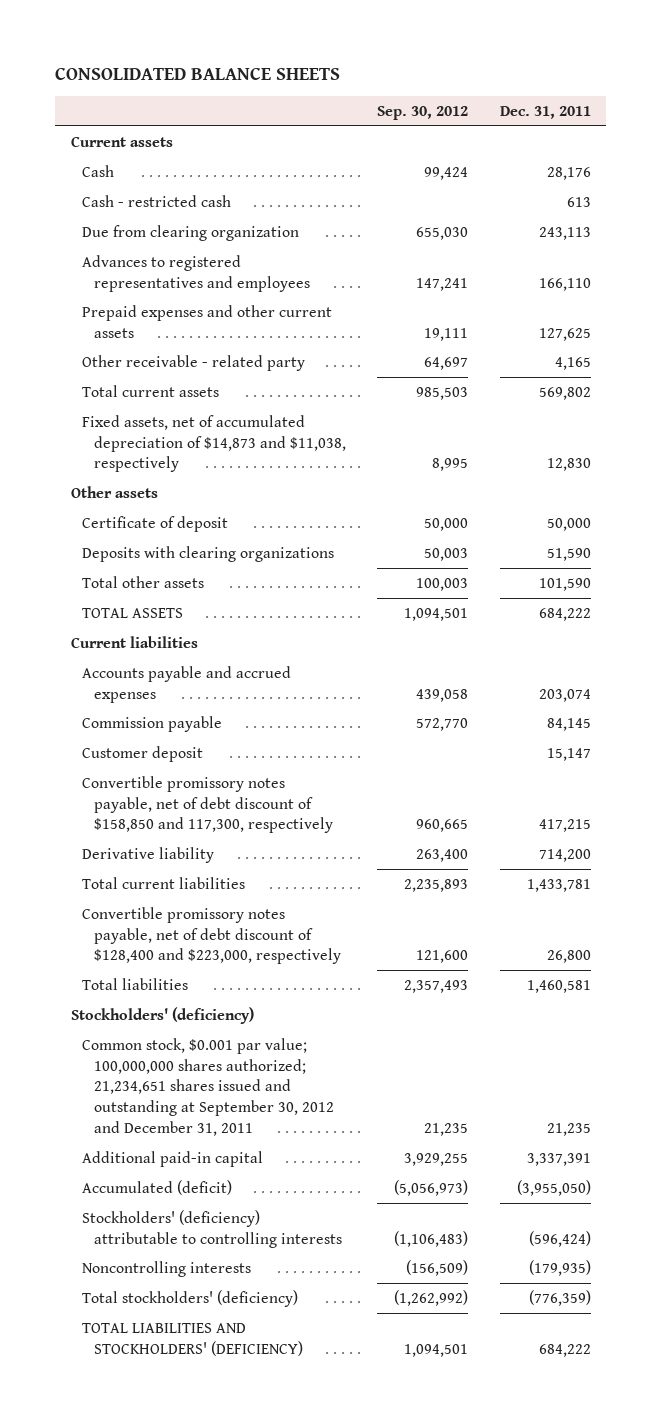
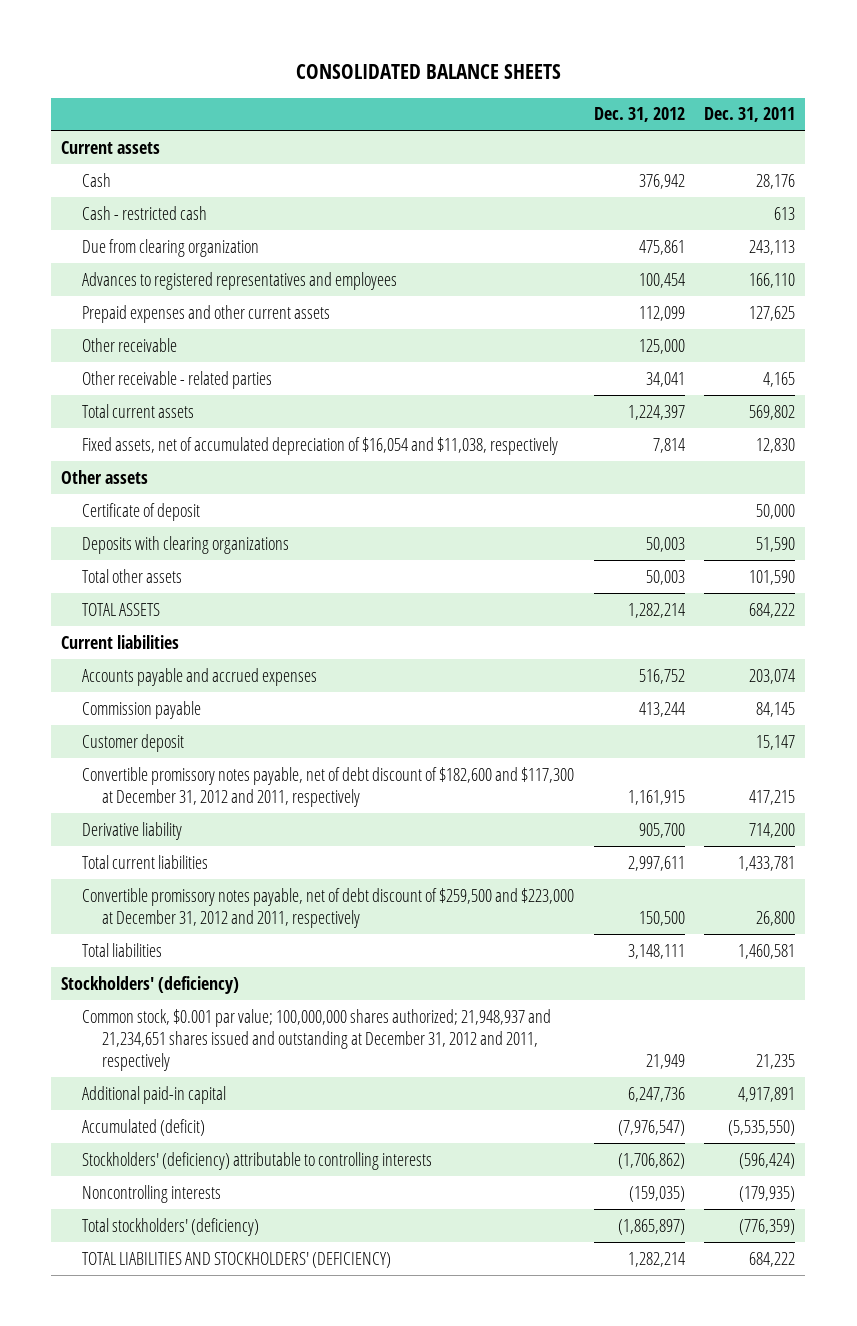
- | Sep. 30, 2012 | Dec. 31, 2011
+ | Dec. 31, 2012 | Dec. 31, 2011
- Other receivable - related party | 64,697 | 4,165
+ Other receivable | 125,000 |
+ Other receivable - related parties | 34,041 | 4,165
- Fixed assets, net of accumulated depreciation of $14,873 and $11,038, respectively | 8,995 | 12,830
+ Fixed assets, net of accumulated depreciation of $16,054 and $11,038, respectively | 7,814 | 12,830
- Convertible promissory notes payable, net of debt discount of $158,850 and 117,300, respectively | 960,665 | 417,215
+ Convertible promissory notes payable, net of debt discount of $182,600 and $117,300 at December 31, 2012 and 2011, respectively | 1,161,915 | 417,215
- Convertible promissory notes payable, net of debt discount of $128,400 and $223,000, respectively | 121,600 | 26,800
+ Convertible promissory notes payable, net of debt discount of $259,500 and $223,000 at December 31, 2012 and 2011, respectively | 150,500 | 26,800
- Common stock, $0.001 par value; 100,000,000 shares authorized; 21,234,651 shares issued and outstanding at September 30, 2012 and December 31, 2011 | 21,235 | 21,235
- Additional paid-in capital | 3,929,255 | 3,337,391
- Accumulated (deficit) | (5,056,973) | (3,955,050)
+ Common stock, $0.001 par value; 100,000,000 shares authorized; 21,948,937 and 21,234,651 shares issued and outstanding at December 31, 2012 and 2011, respectively | 21,949 | 21,235
+ Additional paid-in capital | 6,247,736 | 4,917,891
+ Accumulated (deficit) | (7,976,547) | (5,535,550)

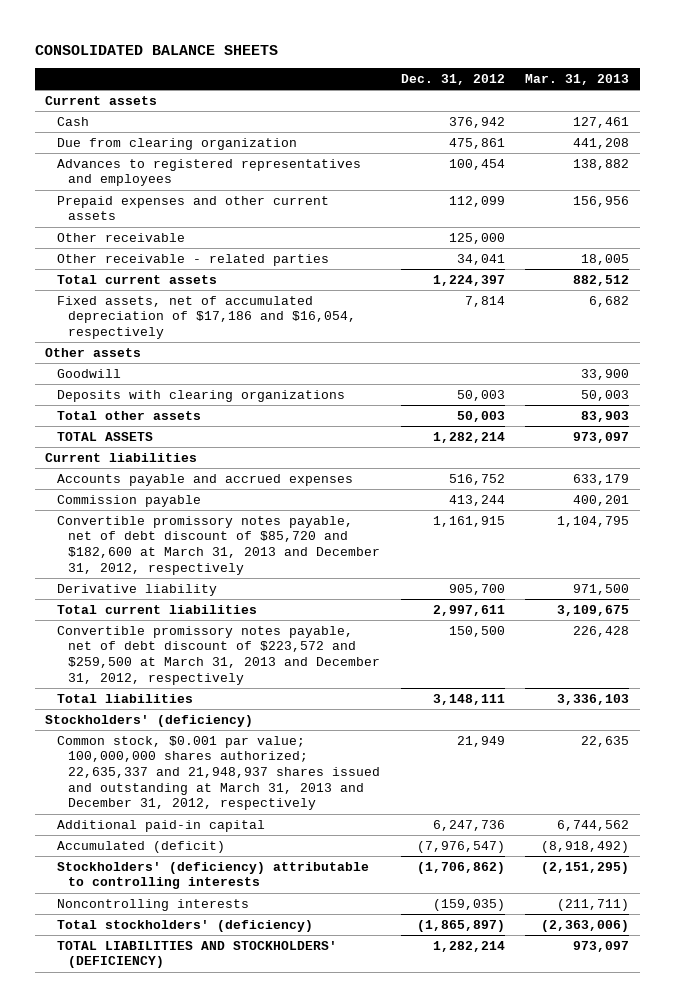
- | Dec. 31, 2012 | Dec. 31, 2011
+ | Dec. 31, 2012 | Mar. 31, 2013
- Cash - restricted cash | | 613
- Fixed assets, net of accumulated depreciation of $16,054 and $11,038, respectively | 7,814 | 12,830
+ Fixed assets, net of accumulated depreciation of $17,186 and $16,054, respectively | 7,814 | 6,682
- Certificate of deposit | | 50,000
+ Goodwill | | 33,900
- Customer deposit | | 15,147
- Convertible promissory notes payable, net of debt discount of $182,600 and $117,300 at December 31, 2012 and 2011, respectively | 1,161,915 | 417,215
+ Convertible promissory notes payable, net of debt discount of $85,720 and $182,600 at March 31, 2013 and December 31, 2012, respectively | 1,161,915 | 1,104,795
- Convertible promissory notes payable, net of debt discount of $259,500 and $223,000 at December 31, 2012 and 2011, respectively | 150,500 | 26,800
+ Convertible promissory notes payable, net of debt discount of $223,572 and $259,500 at March 31, 2013 and December 31, 2012, respectively | 150,500 | 226,428
- Common stock, $0.001 par value; 100,000,000 shares authorized; 21,948,937 and 21,234,651 shares issued and outstanding at December 31, 2012 and 2011, respectively | 21,949 | 21,235
+ Common stock, $0.001 par value; 100,000,000 shares authorized; 22,635,337 and 21,948,937 shares issued and outstanding at March 31, 2013 and December 31, 2012, respectively | 21,949 | 22,635

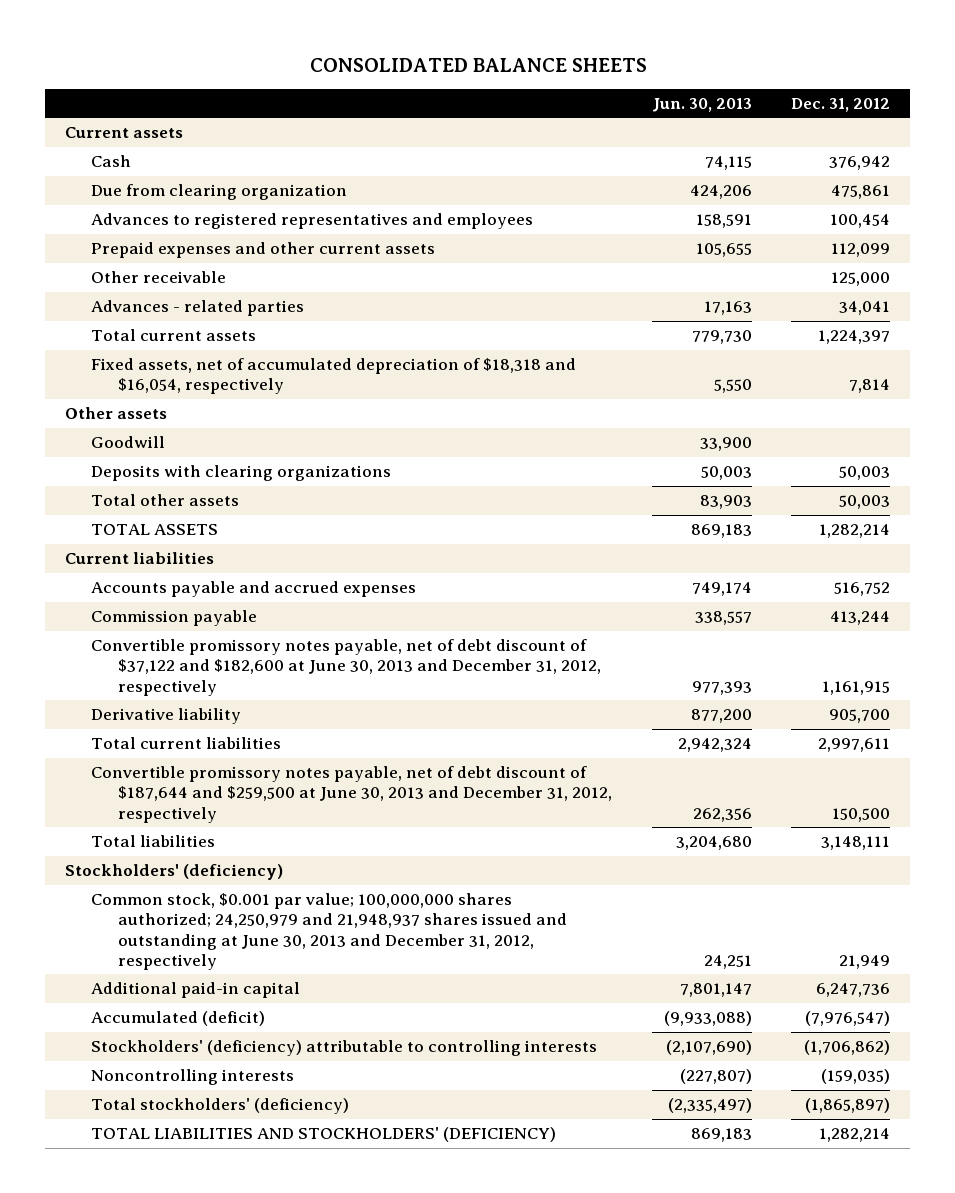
- | Dec. 31, 2012 | Mar. 31, 2013
+ | Jun. 30, 2013 | Dec. 31, 2012
- Other receivable - related parties | 34,041 | 18,005
+ Advances - related parties | 17,163 | 34,041
- Fixed assets, net of accumulated depreciation of $17,186 and $16,054, respectively | 7,814 | 6,682
+ Fixed assets, net of accumulated depreciation of $18,318 and $16,054, respectively | 5,550 | 7,814
- Convertible promissory notes payable, net of debt discount of $85,720 and $182,600 at March 31, 2013 and December 31, 2012, respectively | 1,161,915 | 1,104,795
+ Convertible promissory notes payable, net of debt discount of $37,122 and $182,600 at June 30, 2013 and December 31, 2012, respectively | 977,393 | 1,161,915
- Convertible promissory notes payable, net of debt discount of $223,572 and $259,500 at March 31, 2013 and December 31, 2012, respectively | 150,500 | 226,428
+ Convertible promissory notes payable, net of debt discount of $187,644 and $259,500 at June 30, 2013 and December 31, 2012, respectively | 262,356 | 150,500
- Common stock, $0.001 par value; 100,000,000 shares authorized; 22,635,337 and 21,948,937 shares issued and outstanding at March 31, 2013 and December 31, 2012, respectively | 21,949 | 22,635
+ Common stock, $0.001 par value; 100,000,000 shares authorized; 24,250,979 and 21,948,937 shares issued and outstanding at June 30, 2013 and December 31, 2012, respectively | 24,251 | 21,949

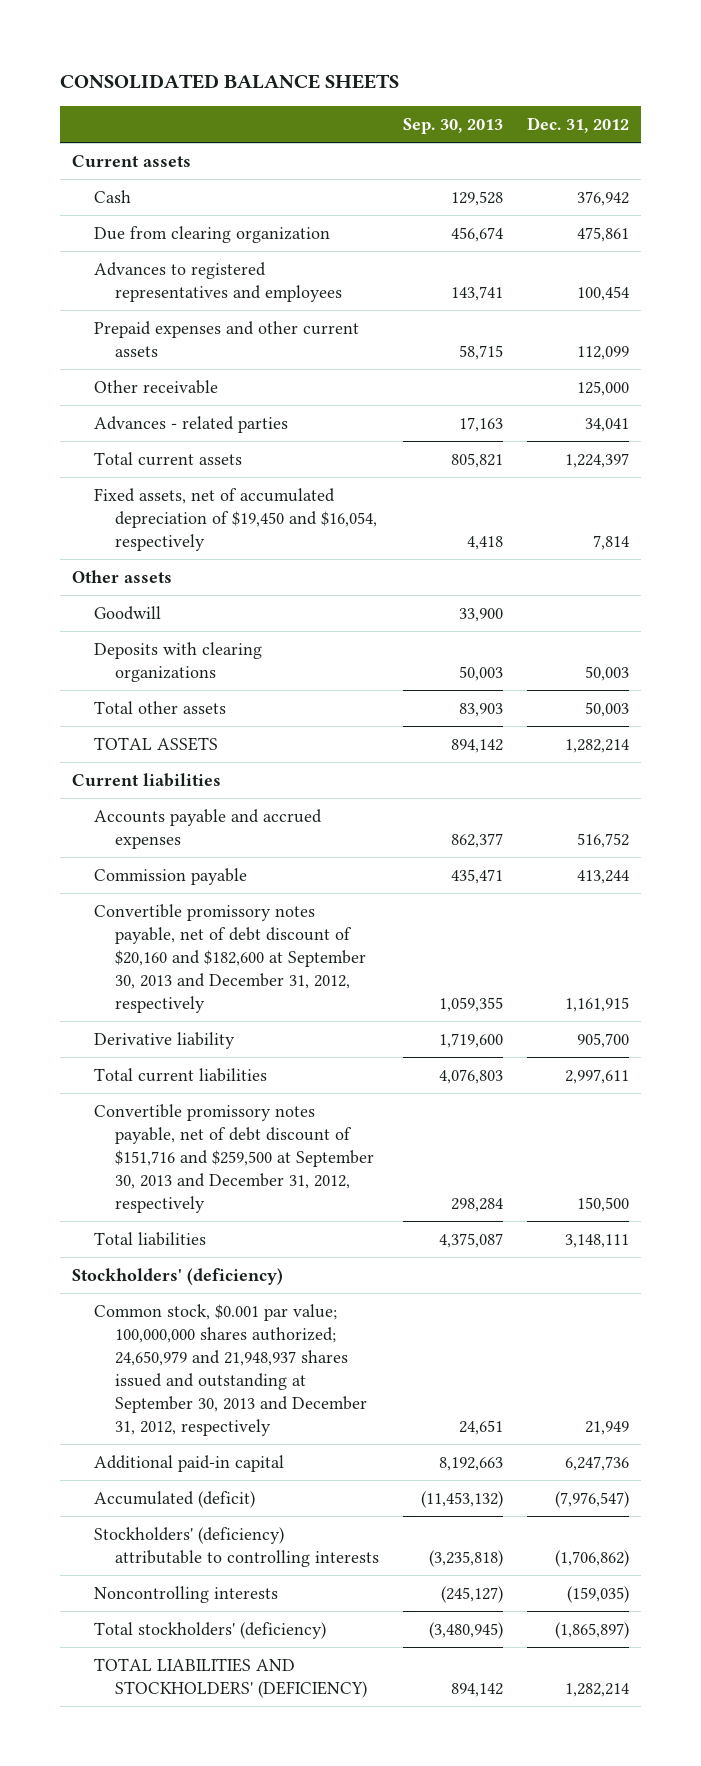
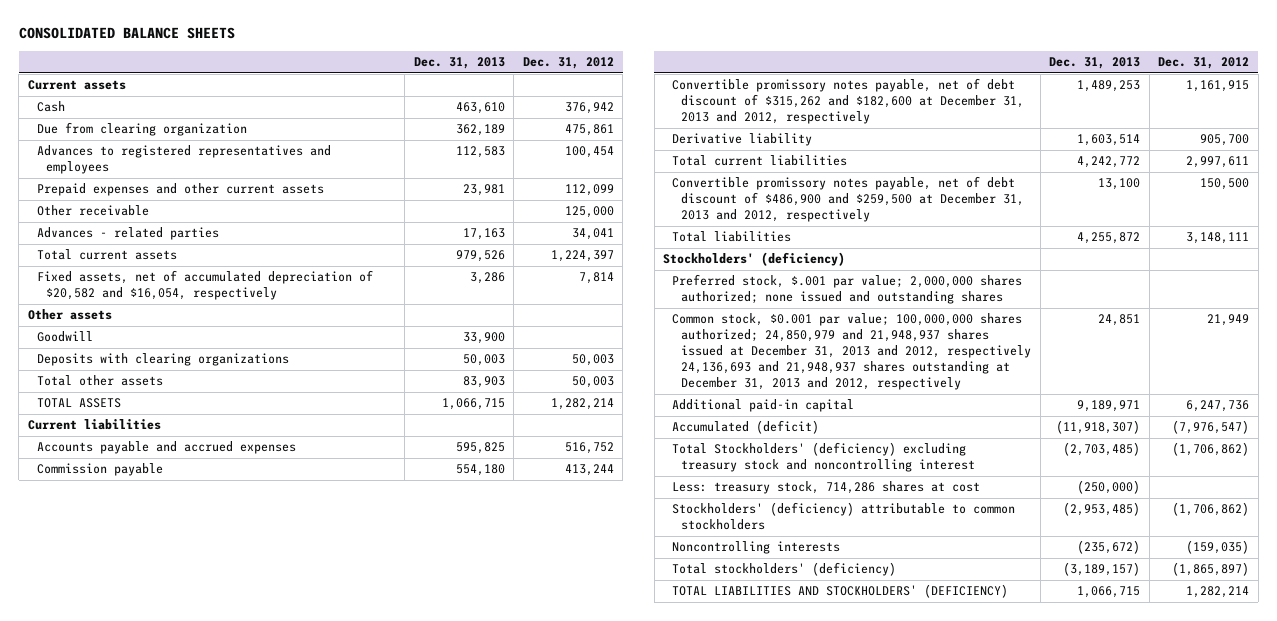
- | Sep. 30, 2013 | Dec. 31, 2012
+ | Dec. 31, 2013 | Dec. 31, 2012
- Fixed assets, net of accumulated depreciation of $19,450 and $16,054, respectively | 4,418 | 7,814
+ Fixed assets, net of accumulated depreciation of $20,582 and $16,054, respectively | 3,286 | 7,814
- Convertible promissory notes payable, net of debt discount of $20,160 and $182,600 at September 30, 2013 and December 31, 2012, respectively | 1,059,355 | 1,161,915
+ Convertible promissory notes payable, net of debt discount of $315,262 and $182,600 at December 31, 2013 and 2012, respectively | 1,489,253 | 1,161,915
- Convertible promissory notes payable, net of debt discount of $151,716 and $259,500 at September 30, 2013 and December 31, 2012, respectively | 298,284 | 150,500
+ Convertible promissory notes payable, net of debt discount of $486,900 and $259,500 at December 31, 2013 and 2012, respectively | 13,100 | 150,500
- Common stock, $0.001 par value; 100,000,000 shares authorized; 24,650,979 and 21,948,937 shares issued and outstanding at September 30, 2013 and December 31, 2012, respectively | 24,651 | 21,949
+ Preferred stock, $.001 par value; 2,000,000 shares authorized; none issued and outstanding shares
+ Common stock, $0.001 par value; 100,000,000 shares authorized; 24,850,979 and 21,948,937 shares issued at December 31, 2013 and 2012, respectively 24,136,693 and 21,948,937 shares outstanding at December 31, 2013 and 2012, respectively | 24,851 | 21,949
- Stockholders' (deficiency) attributable to controlling interests | (3,235,818) | (1,706,862)
+ Total Stockholders' (deficiency) excluding treasury stock and noncontrolling interest | (2,703,485) | (1,706,862)
+ Less: treasury stock, 714,286 shares at cost | (250,000) |
+ Stockholders' (deficiency) attributable to common stockholders | (2,953,485) | (1,706,862)

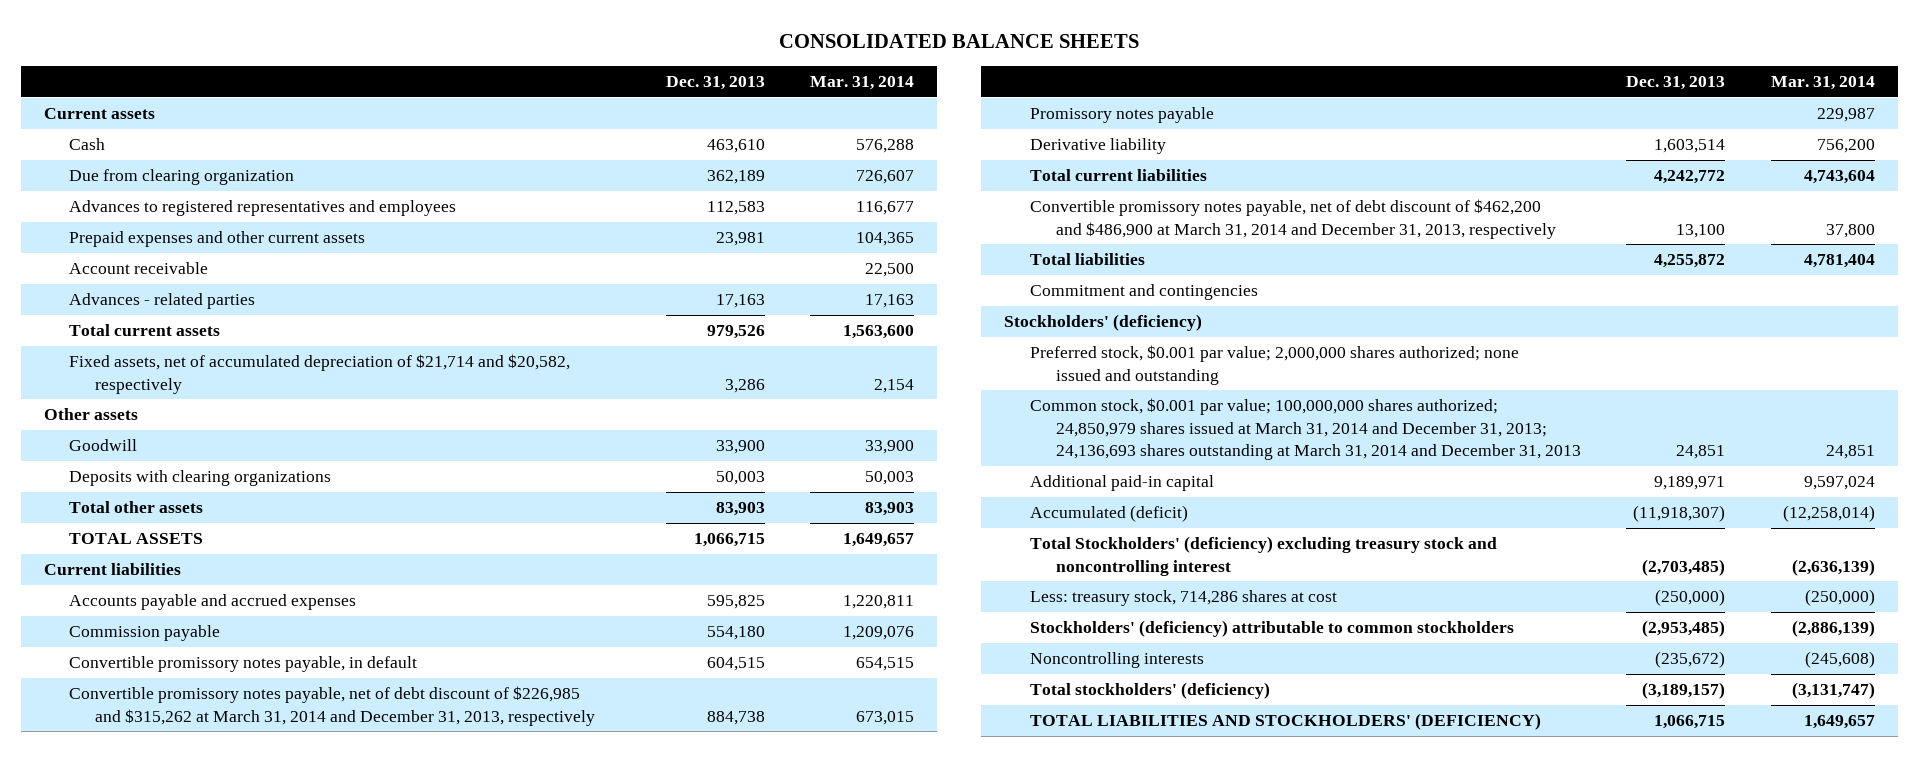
- | Dec. 31, 2013 | Dec. 31, 2012
+ | Dec. 31, 2013 | Mar. 31, 2014
- Other receivable | | 125,000
+ Account receivable | | 22,500
- Fixed assets, net of accumulated depreciation of $20,582 and $16,054, respectively | 3,286 | 7,814
+ Fixed assets, net of accumulated depreciation of $21,714 and $20,582, respectively | 3,286 | 2,154
- Convertible promissory notes payable, net of debt discount of $315,262 and $182,600 at December 31, 2013 and 2012, respectively | 1,489,253 | 1,161,915
+ Convertible promissory notes payable, in default | 604,515 | 654,515
+ Convertible promissory notes payable, net of debt discount of $226,985 and $315,262 at March 31, 2014 and December 31, 2013, respectively | 884,738 | 673,015
+ Promissory notes payable | | 229,987
- Convertible promissory notes payable, net of debt discount of $486,900 and $259,500 at December 31, 2013 and 2012, respectively | 13,100 | 150,500
+ Convertible promissory notes payable, net of debt discount of $462,200 and $486,900 at March 31, 2014 and December 31, 2013, respectively | 13,100 | 37,800
+ Commitment and contingencies
- Preferred stock, $.001 par value; 2,000,000 shares authorized; none issued and outstanding shares
- Common stock, $0.001 par value; 100,000,000 shares authorized; 24,850,979 and 21,948,937 shares issued at December 31, 2013 and 2012, respectively 24,136,693 and 21,948,937 shares outstanding at December 31, 2013 and 2012, respectively | 24,851 | 21,949
+ Preferred stock, $0.001 par value; 2,000,000 shares authorized; none issued and outstanding
+ Common stock, $0.001 par value; 100,000,000 shares authorized; 24,850,979 shares issued at March 31, 2014 and December 31, 2013; 24,136,693 shares outstanding at March 31, 2014 and December 31, 2013 | 24,851 | 24,851

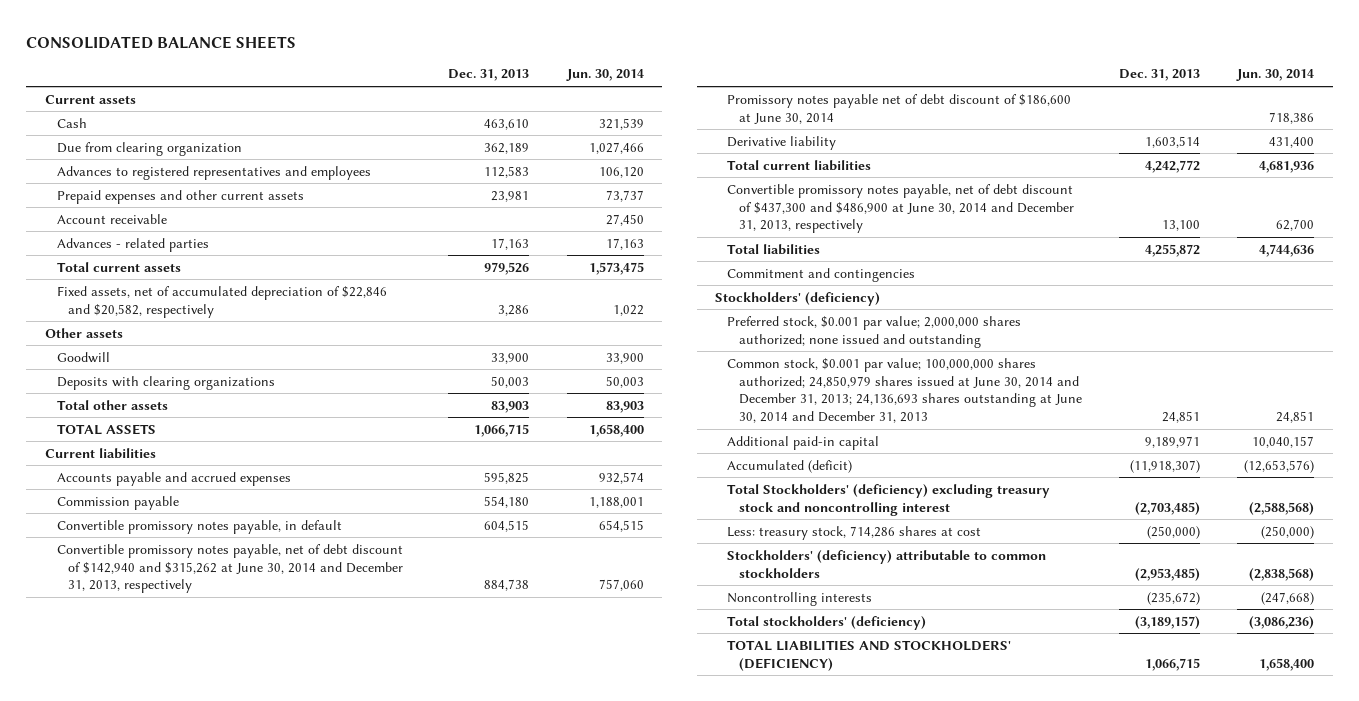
- | Dec. 31, 2013 | Mar. 31, 2014
+ | Dec. 31, 2013 | Jun. 30, 2014
- Fixed assets, net of accumulated depreciation of $21,714 and $20,582, respectively | 3,286 | 2,154
+ Fixed assets, net of accumulated depreciation of $22,846 and $20,582, respectively | 3,286 | 1,022
- Convertible promissory notes payable, net of debt discount of $226,985 and $315,262 at March 31, 2014 and December 31, 2013, respectively | 884,738 | 673,015
- Promissory notes payable | | 229,987
+ Convertible promissory notes payable, net of debt discount of $142,940 and $315,262 at June 30, 2014 and December 31, 2013, respectively | 884,738 | 757,060
+ Promissory notes payable net of debt discount of $186,600 at June 30, 2014 | | 718,386
- Convertible promissory notes payable, net of debt discount of $462,200 and $486,900 at March 31, 2014 and December 31, 2013, respectively | 13,100 | 37,800
+ Convertible promissory notes payable, net of debt discount of $437,300 and $486,900 at June 30, 2014 and December 31, 2013, respectively | 13,100 | 62,700
- Common stock, $0.001 par value; 100,000,000 shares authorized; 24,850,979 shares issued at March 31, 2014 and December 31, 2013; 24,136,693 shares outstanding at March 31, 2014 and December 31, 2013 | 24,851 | 24,851
+ Common stock, $0.001 par value; 100,000,000 shares authorized; 24,850,979 shares issued at June 30, 2014 and December 31, 2013; 24,136,693 shares outstanding at June 30, 2014 and December 31, 2013 | 24,851 | 24,851

